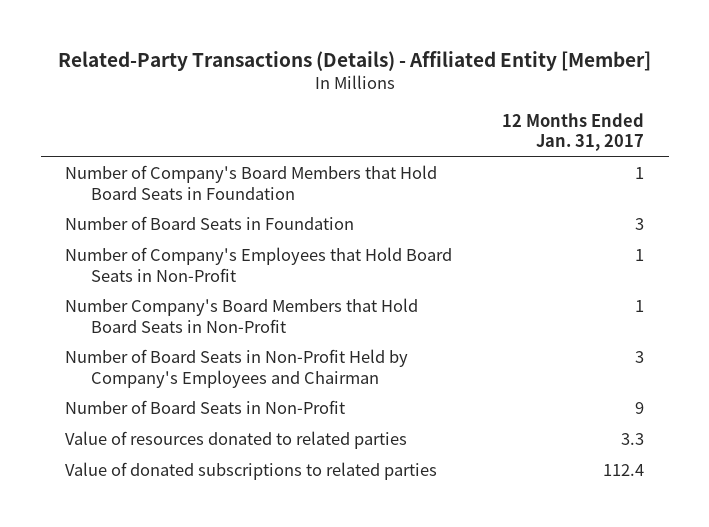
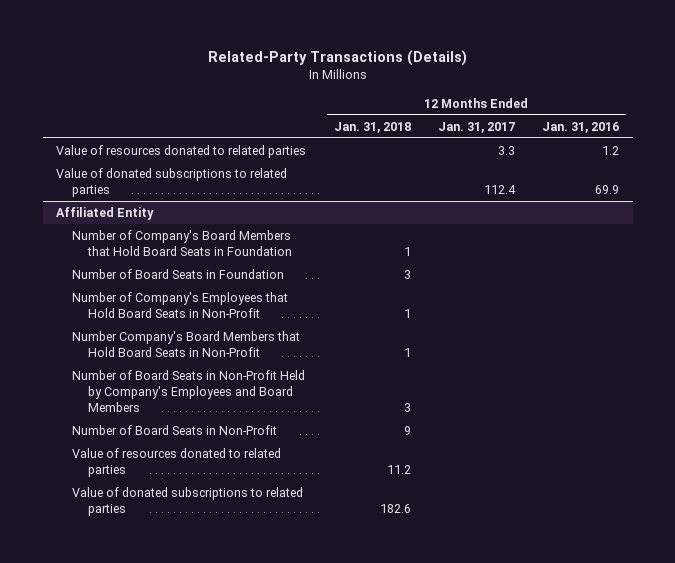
- Related-Party Transactions (Details) - Affiliated Entity [Member]
+ Related-Party Transactions (Details)
- | 12 Months Ended Jan. 31, 2017
+ | 12 Months Ended Jan. 31, 2018 | 12 Months Ended Jan. 31, 2017 | 12 Months Ended Jan. 31, 2016
- Number of Company's Board Members that Hold Board Seats in Foundation | 1
- Number of Board Seats in Foundation | 3
- Number of Company's Employees that Hold Board Seats in Non-Profit | 1
- Number Company's Board Members that Hold Board Seats in Non-Profit | 1
- Number of Board Seats in Non-Profit Held by Company's Employees and Chairman | 3
- Number of Board Seats in Non-Profit | 9
+ Affiliated Entity
+ Number of Company's Board Members that Hold Board Seats in Foundation | 1 | |
+ Number of Board Seats in Foundation | 3 | |
+ Number of Company's Employees that Hold Board Seats in Non-Profit | 1 | |
+ Number Company's Board Members that Hold Board Seats in Non-Profit | 1 | |
+ Number of Board Seats in Non-Profit Held by Company's Employees and Board Members | 3 | |
+ Number of Board Seats in Non-Profit | 9 | |
+ Value of resources donated to related parties | 11.2 | |
+ Value of donated subscriptions to related parties | 182.6 | |

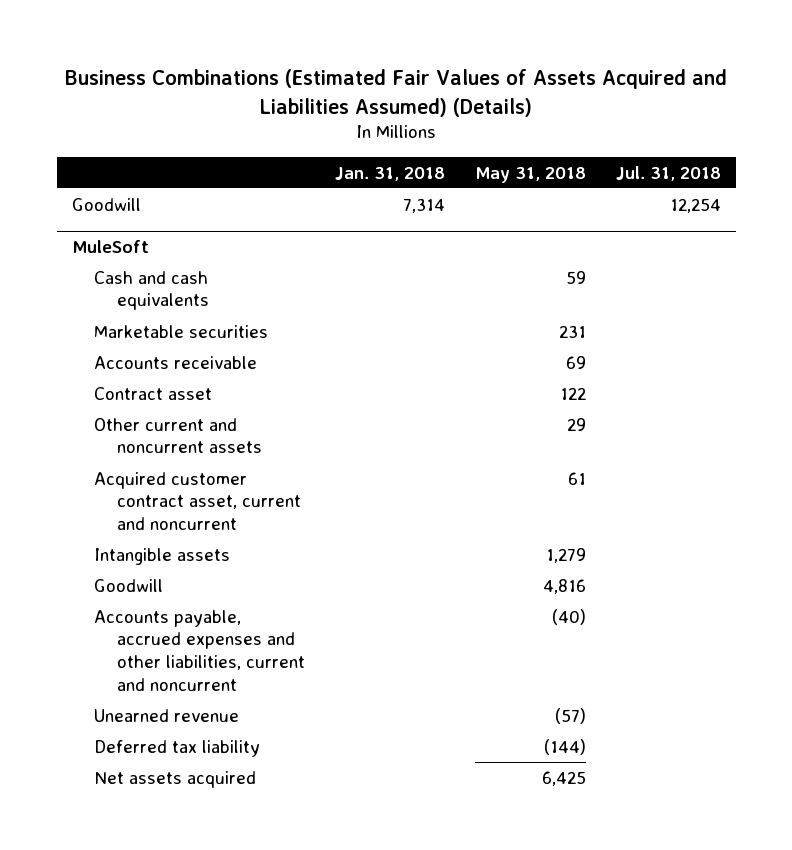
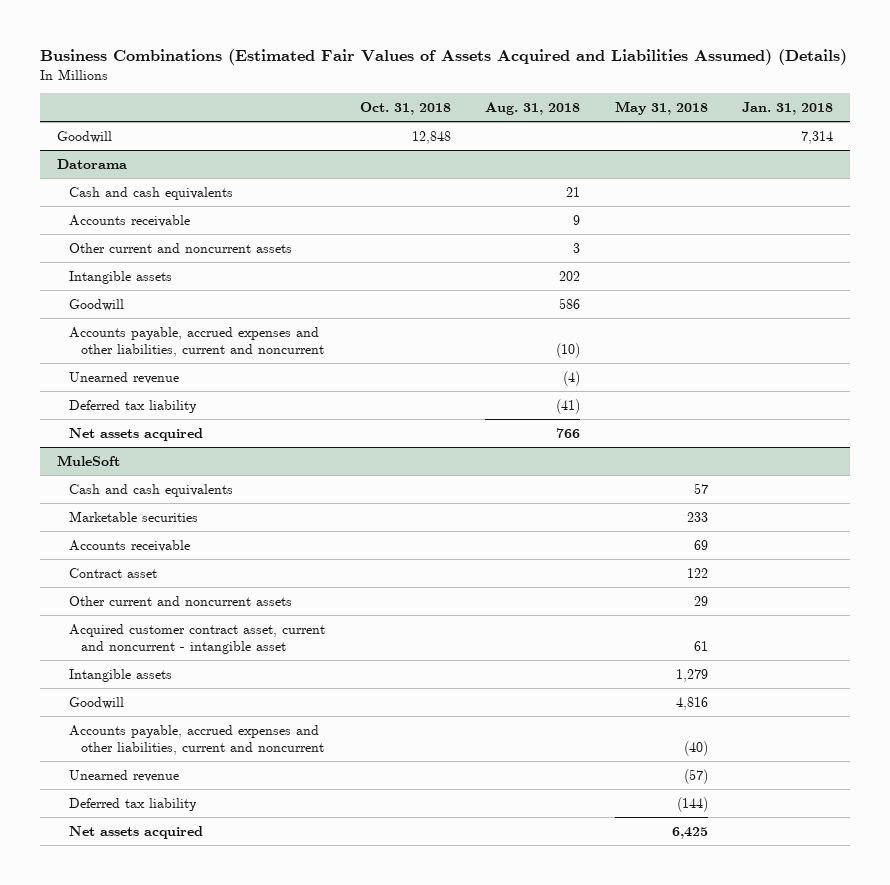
- | Jan. 31, 2018 | May 31, 2018 | Jul. 31, 2018
+ | Oct. 31, 2018 | Aug. 31, 2018 | May 31, 2018 | Jan. 31, 2018
+ Datorama
+ Cash and cash equivalents | | 21 | |
+ Accounts receivable | | 9 | |
+ Other current and noncurrent assets | | 3 | |
+ Intangible assets | | 202 | |
+ Goodwill | | 586 | |
+ Accounts payable, accrued expenses and other liabilities, current and noncurrent | | (10) | |
+ Unearned revenue | | (4) | |
+ Deferred tax liability | | (41) | |
+ Net assets acquired | | 766 | |
@ MuleSoft
- Cash and cash equivalents | | 59 |
- Marketable securities | | 231 |
+ Cash and cash equivalents | | | 57 |
+ Marketable securities | | | 233 |
- Acquired customer contract asset, current and noncurrent | | 61 |
+ Acquired customer contract asset, current and noncurrent - intangible asset | | | 61 |

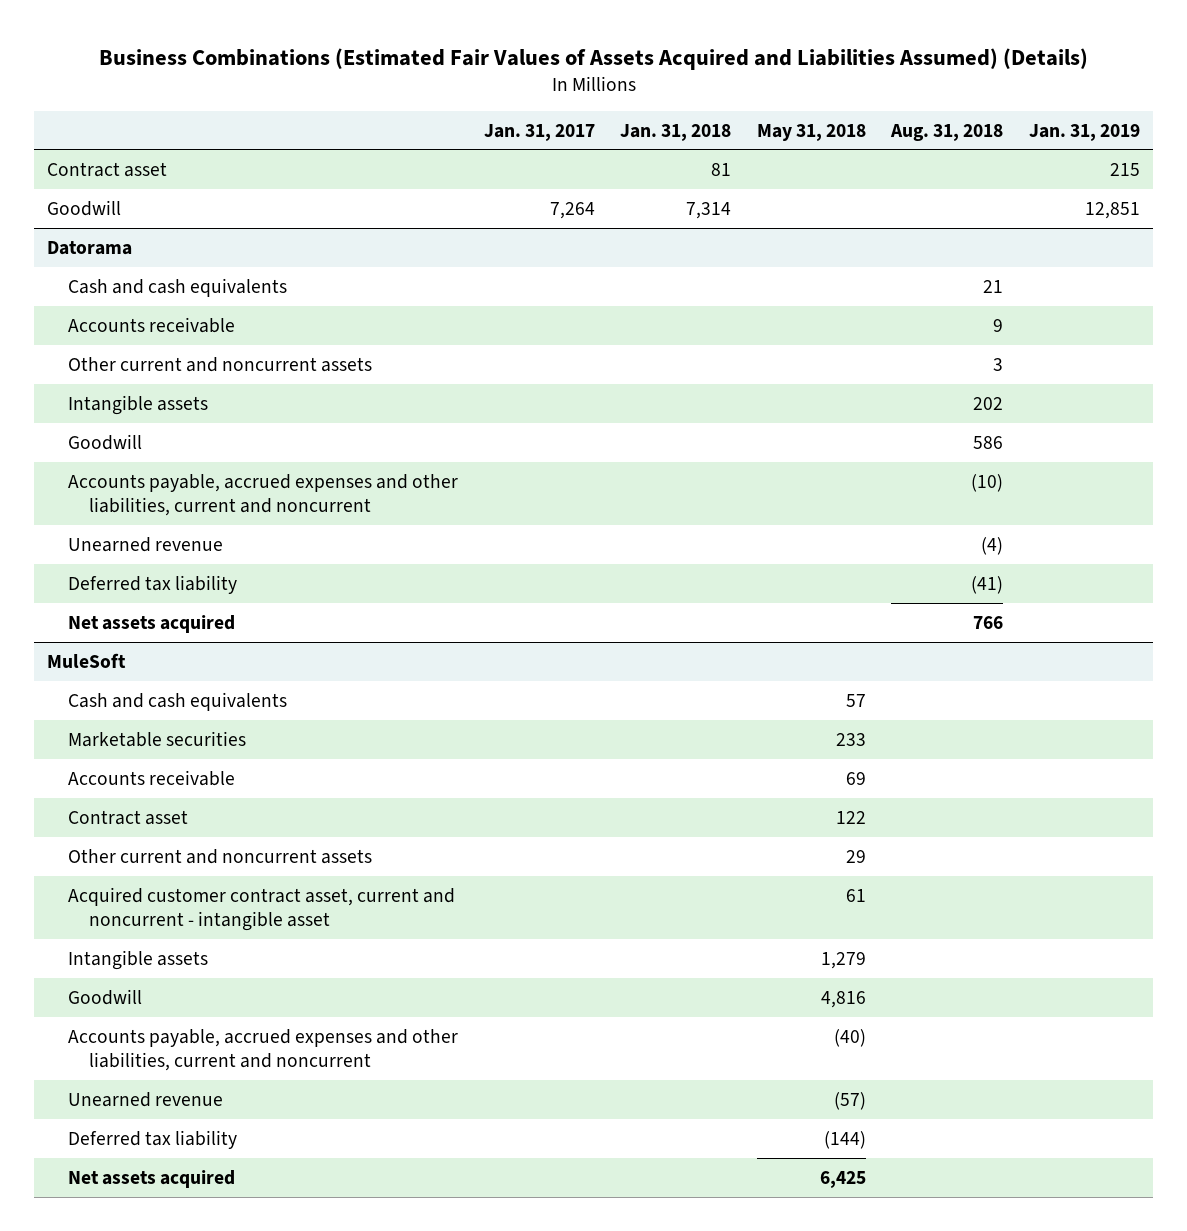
- | Oct. 31, 2018 | Aug. 31, 2018 | May 31, 2018 | Jan. 31, 2018
+ | Jan. 31, 2017 | Jan. 31, 2018 | May 31, 2018 | Aug. 31, 2018 | Jan. 31, 2019
+ Contract asset | | 81 | | | 215

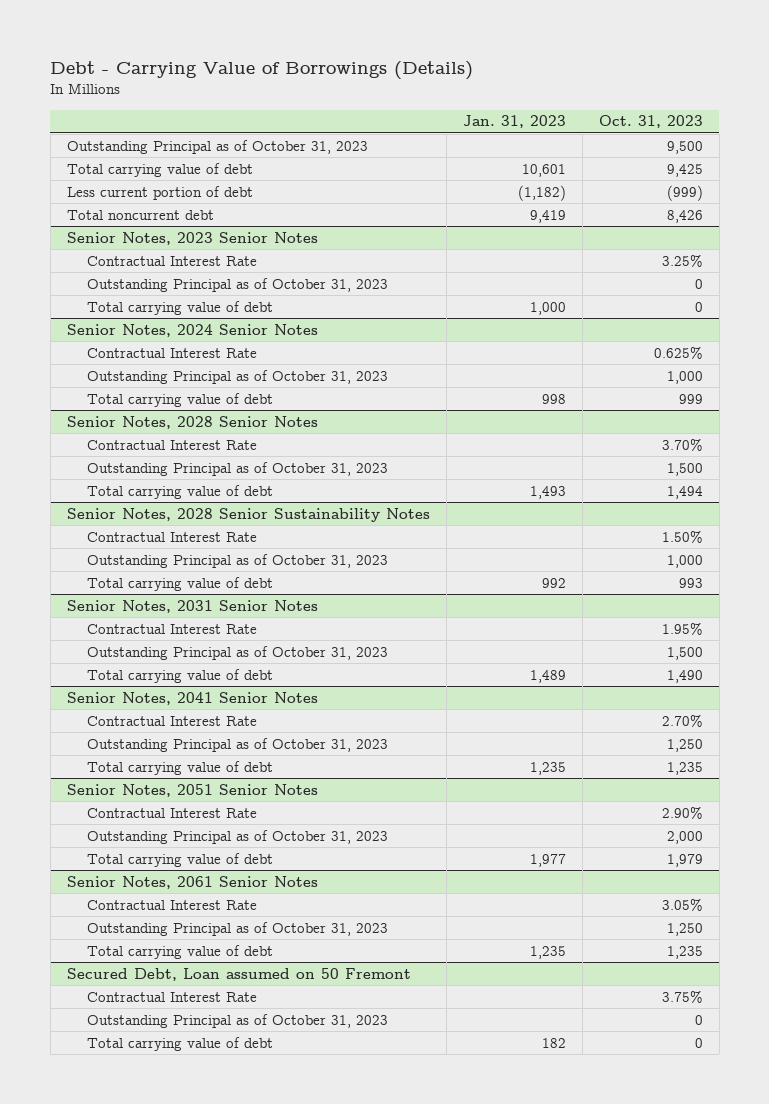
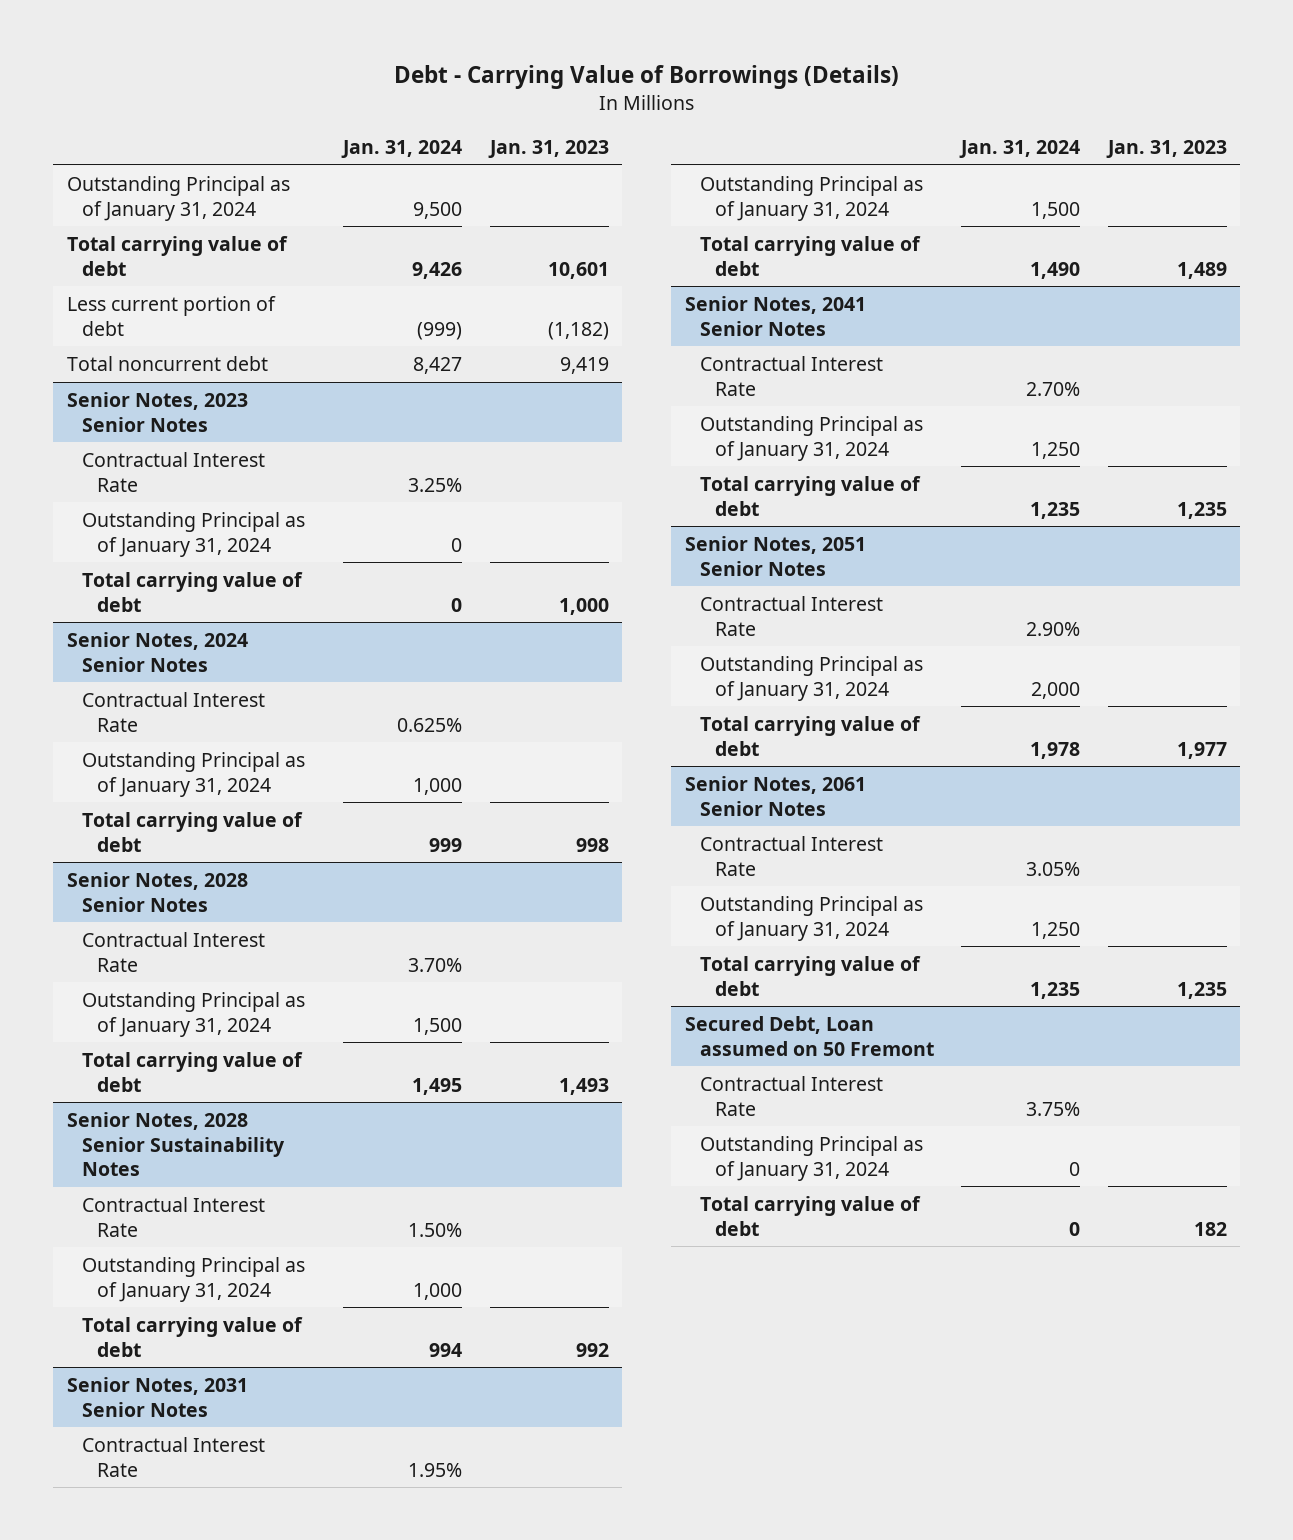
- | Jan. 31, 2023 | Oct. 31, 2023
+ | Jan. 31, 2024 | Jan. 31, 2023
- Outstanding Principal as of October 31, 2023 | | 9,500
+ Outstanding Principal as of January 31, 2024 | 9,500 |
@ Senior Notes, 2023 Senior Notes
- Outstanding Principal as of October 31, 2023 | | 0
+ Outstanding Principal as of January 31, 2024 | 0 |
@ Senior Notes, 2024 Senior Notes
- Outstanding Principal as of October 31, 2023 | | 1,000
+ Outstanding Principal as of January 31, 2024 | 1,000 |
@ Senior Notes, 2028 Senior Notes
- Outstanding Principal as of October 31, 2023 | | 1,500
+ Outstanding Principal as of January 31, 2024 | 1,500 |
@ Senior Notes, 2028 Senior Sustainability Notes
- Outstanding Principal as of October 31, 2023 | | 1,000
+ Outstanding Principal as of January 31, 2024 | 1,000 |
@ Senior Notes, 2031 Senior Notes
- Outstanding Principal as of October 31, 2023 | | 1,500
+ Outstanding Principal as of January 31, 2024 | 1,500 |
@ Senior Notes, 2041 Senior Notes
- Outstanding Principal as of October 31, 2023 | | 1,250
+ Outstanding Principal as of January 31, 2024 | 1,250 |
@ Senior Notes, 2051 Senior Notes
- Outstanding Principal as of October 31, 2023 | | 2,000
+ Outstanding Principal as of January 31, 2024 | 2,000 |
@ Senior Notes, 2061 Senior Notes
- Outstanding Principal as of October 31, 2023 | | 1,250
+ Outstanding Principal as of January 31, 2024 | 1,250 |
@ Secured Debt, Loan assumed on 50 Fremont
- Outstanding Principal as of October 31, 2023 | | 0
+ Outstanding Principal as of January 31, 2024 | 0 |

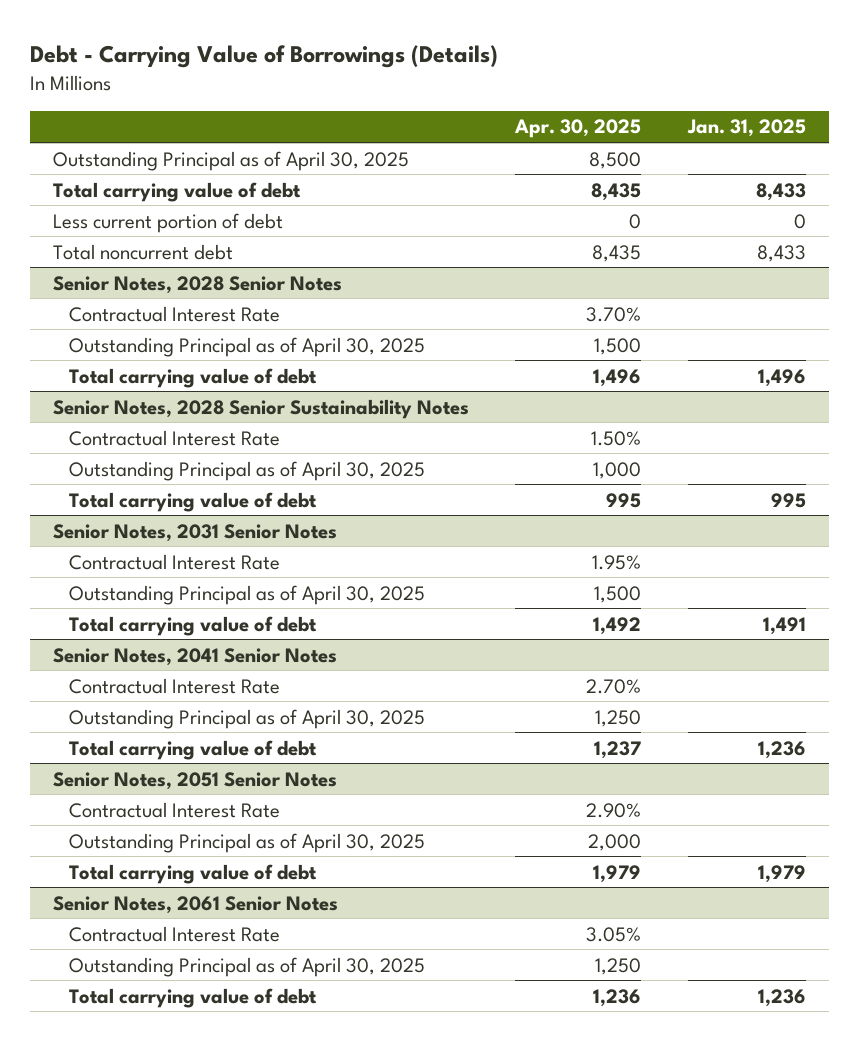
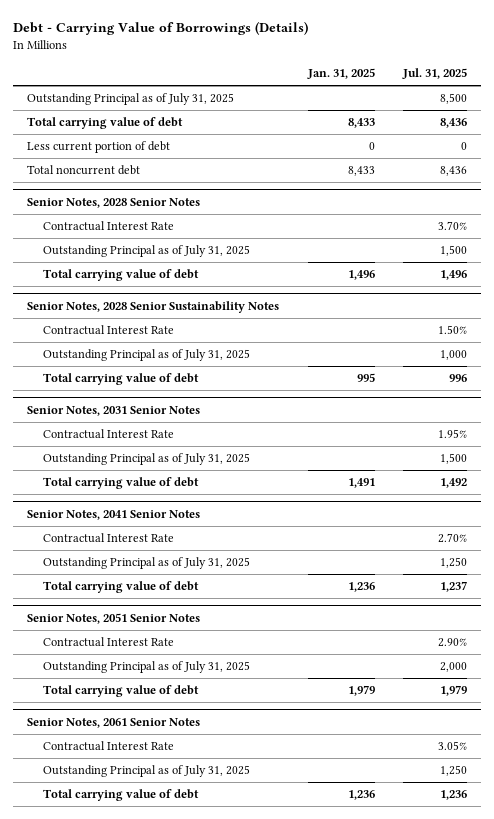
- | Apr. 30, 2025 | Jan. 31, 2025
+ | Jan. 31, 2025 | Jul. 31, 2025
- Outstanding Principal as of April 30, 2025 | 8,500 |
+ Outstanding Principal as of July 31, 2025 | | 8,500
@ Senior Notes, 2028 Senior Notes
- Outstanding Principal as of April 30, 2025 | 1,500 |
+ Outstanding Principal as of July 31, 2025 | | 1,500
@ Senior Notes, 2028 Senior Sustainability Notes
- Outstanding Principal as of April 30, 2025 | 1,000 |
+ Outstanding Principal as of July 31, 2025 | | 1,000
@ Senior Notes, 2031 Senior Notes
- Outstanding Principal as of April 30, 2025 | 1,500 |
+ Outstanding Principal as of July 31, 2025 | | 1,500
@ Senior Notes, 2041 Senior Notes
- Outstanding Principal as of April 30, 2025 | 1,250 |
+ Outstanding Principal as of July 31, 2025 | | 1,250
@ Senior Notes, 2051 Senior Notes
- Outstanding Principal as of April 30, 2025 | 2,000 |
+ Outstanding Principal as of July 31, 2025 | | 2,000
@ Senior Notes, 2061 Senior Notes
- Outstanding Principal as of April 30, 2025 | 1,250 |
+ Outstanding Principal as of July 31, 2025 | | 1,250

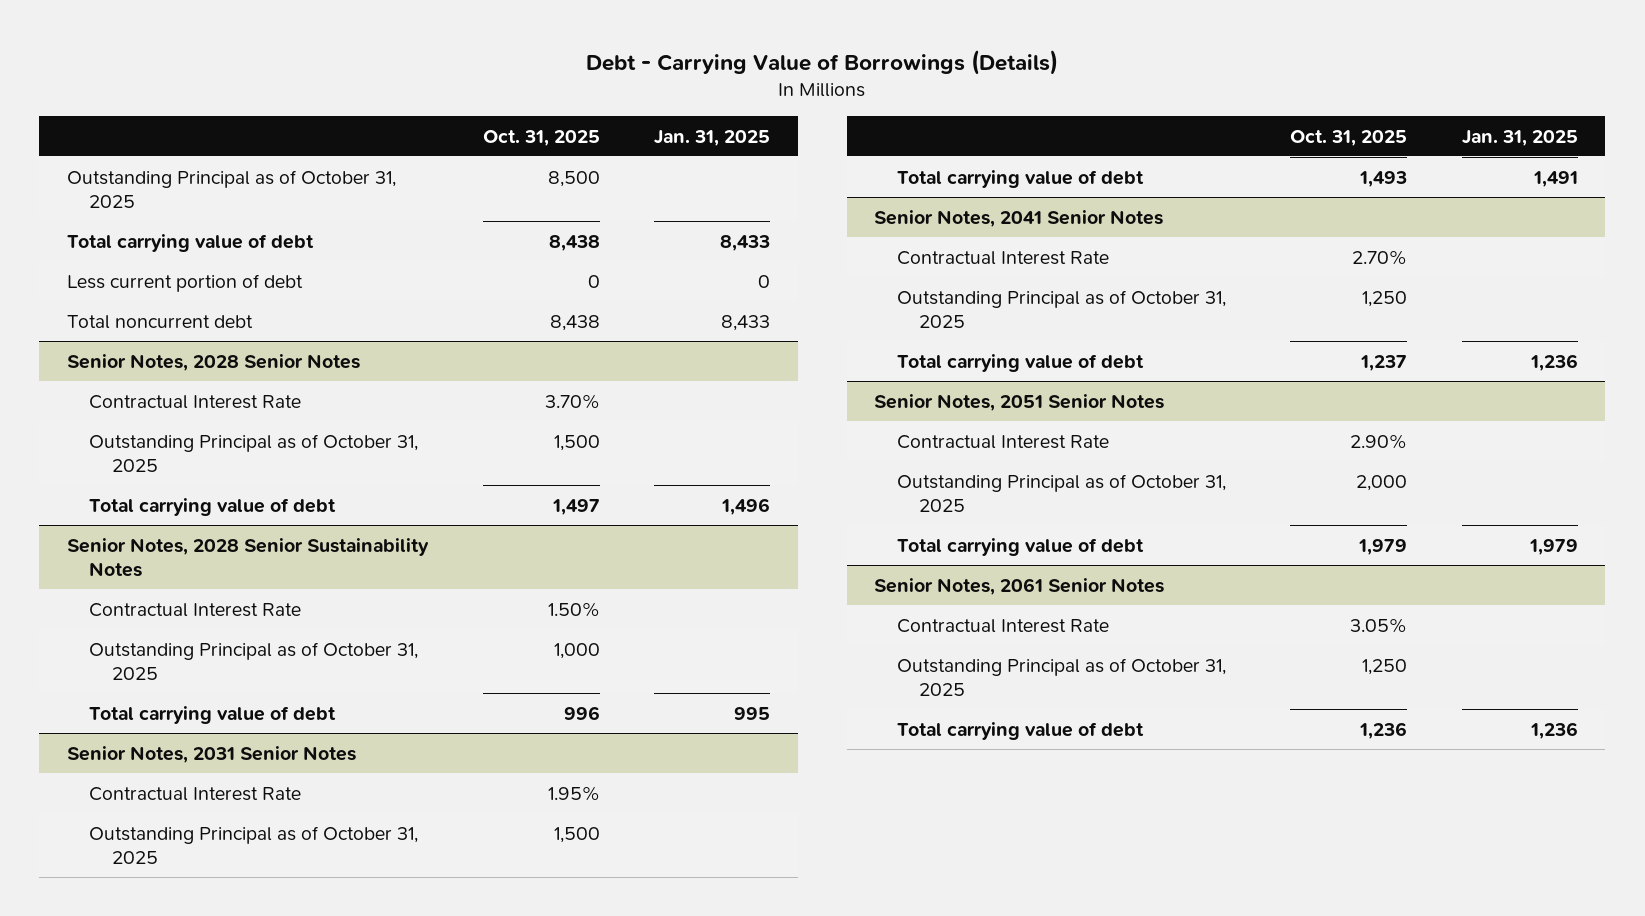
- | Jan. 31, 2025 | Jul. 31, 2025
+ | Oct. 31, 2025 | Jan. 31, 2025
- Outstanding Principal as of July 31, 2025 | | 8,500
+ Outstanding Principal as of October 31, 2025 | 8,500 |
@ Senior Notes, 2028 Senior Notes
- Outstanding Principal as of July 31, 2025 | | 1,500
+ Outstanding Principal as of October 31, 2025 | 1,500 |
@ Senior Notes, 2028 Senior Sustainability Notes
- Outstanding Principal as of July 31, 2025 | | 1,000
+ Outstanding Principal as of October 31, 2025 | 1,000 |
@ Senior Notes, 2031 Senior Notes
- Outstanding Principal as of July 31, 2025 | | 1,500
+ Outstanding Principal as of October 31, 2025 | 1,500 |
@ Senior Notes, 2041 Senior Notes
- Outstanding Principal as of July 31, 2025 | | 1,250
+ Outstanding Principal as of October 31, 2025 | 1,250 |
@ Senior Notes, 2051 Senior Notes
- Outstanding Principal as of July 31, 2025 | | 2,000
+ Outstanding Principal as of October 31, 2025 | 2,000 |
@ Senior Notes, 2061 Senior Notes
- Outstanding Principal as of July 31, 2025 | | 1,250
+ Outstanding Principal as of October 31, 2025 | 1,250 |

